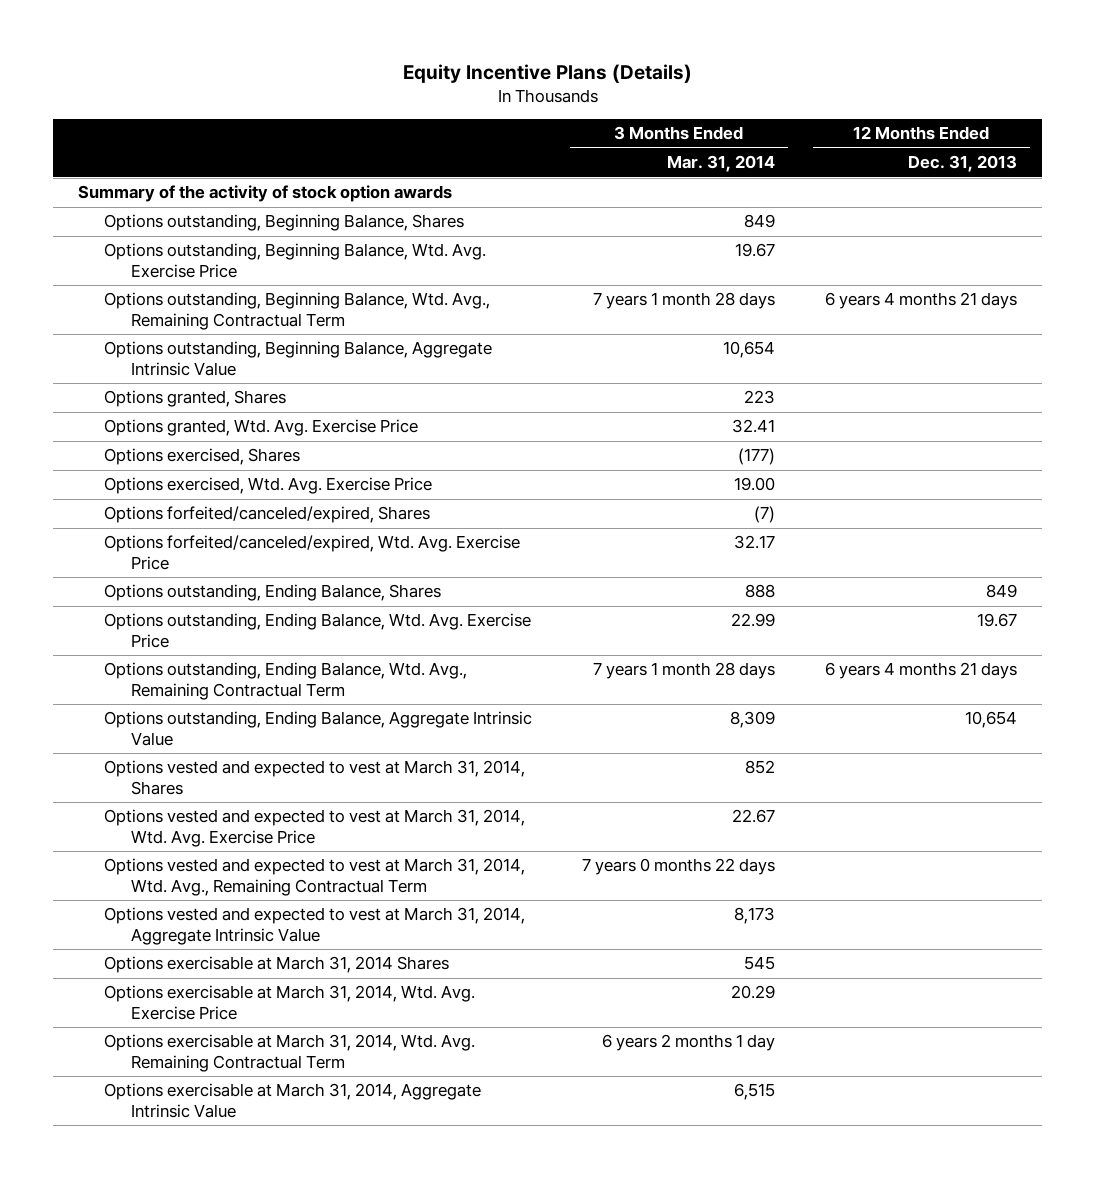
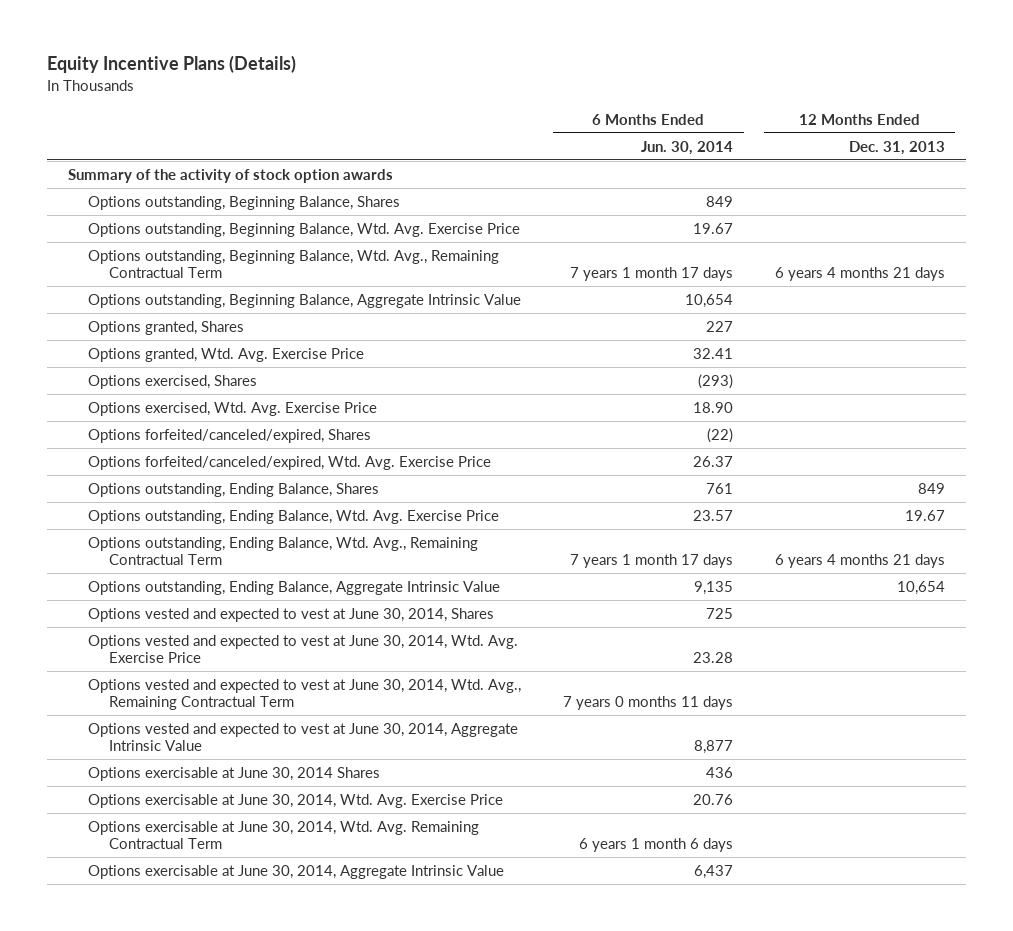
- | 3 Months Ended Mar. 31, 2014 | 12 Months Ended Dec. 31, 2013
+ | 6 Months Ended Jun. 30, 2014 | 12 Months Ended Dec. 31, 2013
- Options vested and expected to vest at March 31, 2014, Shares | 852 |
- Options vested and expected to vest at March 31, 2014, Wtd. Avg. Exercise Price | 22.67 |
- Options vested and expected to vest at March 31, 2014, Wtd. Avg., Remaining Contractual Term | 7 years 0 months 22 days |
- Options vested and expected to vest at March 31, 2014, Aggregate Intrinsic Value | 8,173 |
- Options exercisable at March 31, 2014 Shares | 545 |
- Options exercisable at March 31, 2014, Wtd. Avg. Exercise Price | 20.29 |
- Options exercisable at March 31, 2014, Wtd. Avg. Remaining Contractual Term | 6 years 2 months 1 day |
- Options exercisable at March 31, 2014, Aggregate Intrinsic Value | 6,515 |
+ Options vested and expected to vest at June 30, 2014, Shares | 725 |
+ Options vested and expected to vest at June 30, 2014, Wtd. Avg. Exercise Price | 23.28 |
+ Options vested and expected to vest at June 30, 2014, Wtd. Avg., Remaining Contractual Term | 7 years 0 months 11 days |
+ Options vested and expected to vest at June 30, 2014, Aggregate Intrinsic Value | 8,877 |
+ Options exercisable at June 30, 2014 Shares | 436 |
+ Options exercisable at June 30, 2014, Wtd. Avg. Exercise Price | 20.76 |
+ Options exercisable at June 30, 2014, Wtd. Avg. Remaining Contractual Term | 6 years 1 month 6 days |
+ Options exercisable at June 30, 2014, Aggregate Intrinsic Value | 6,437 |

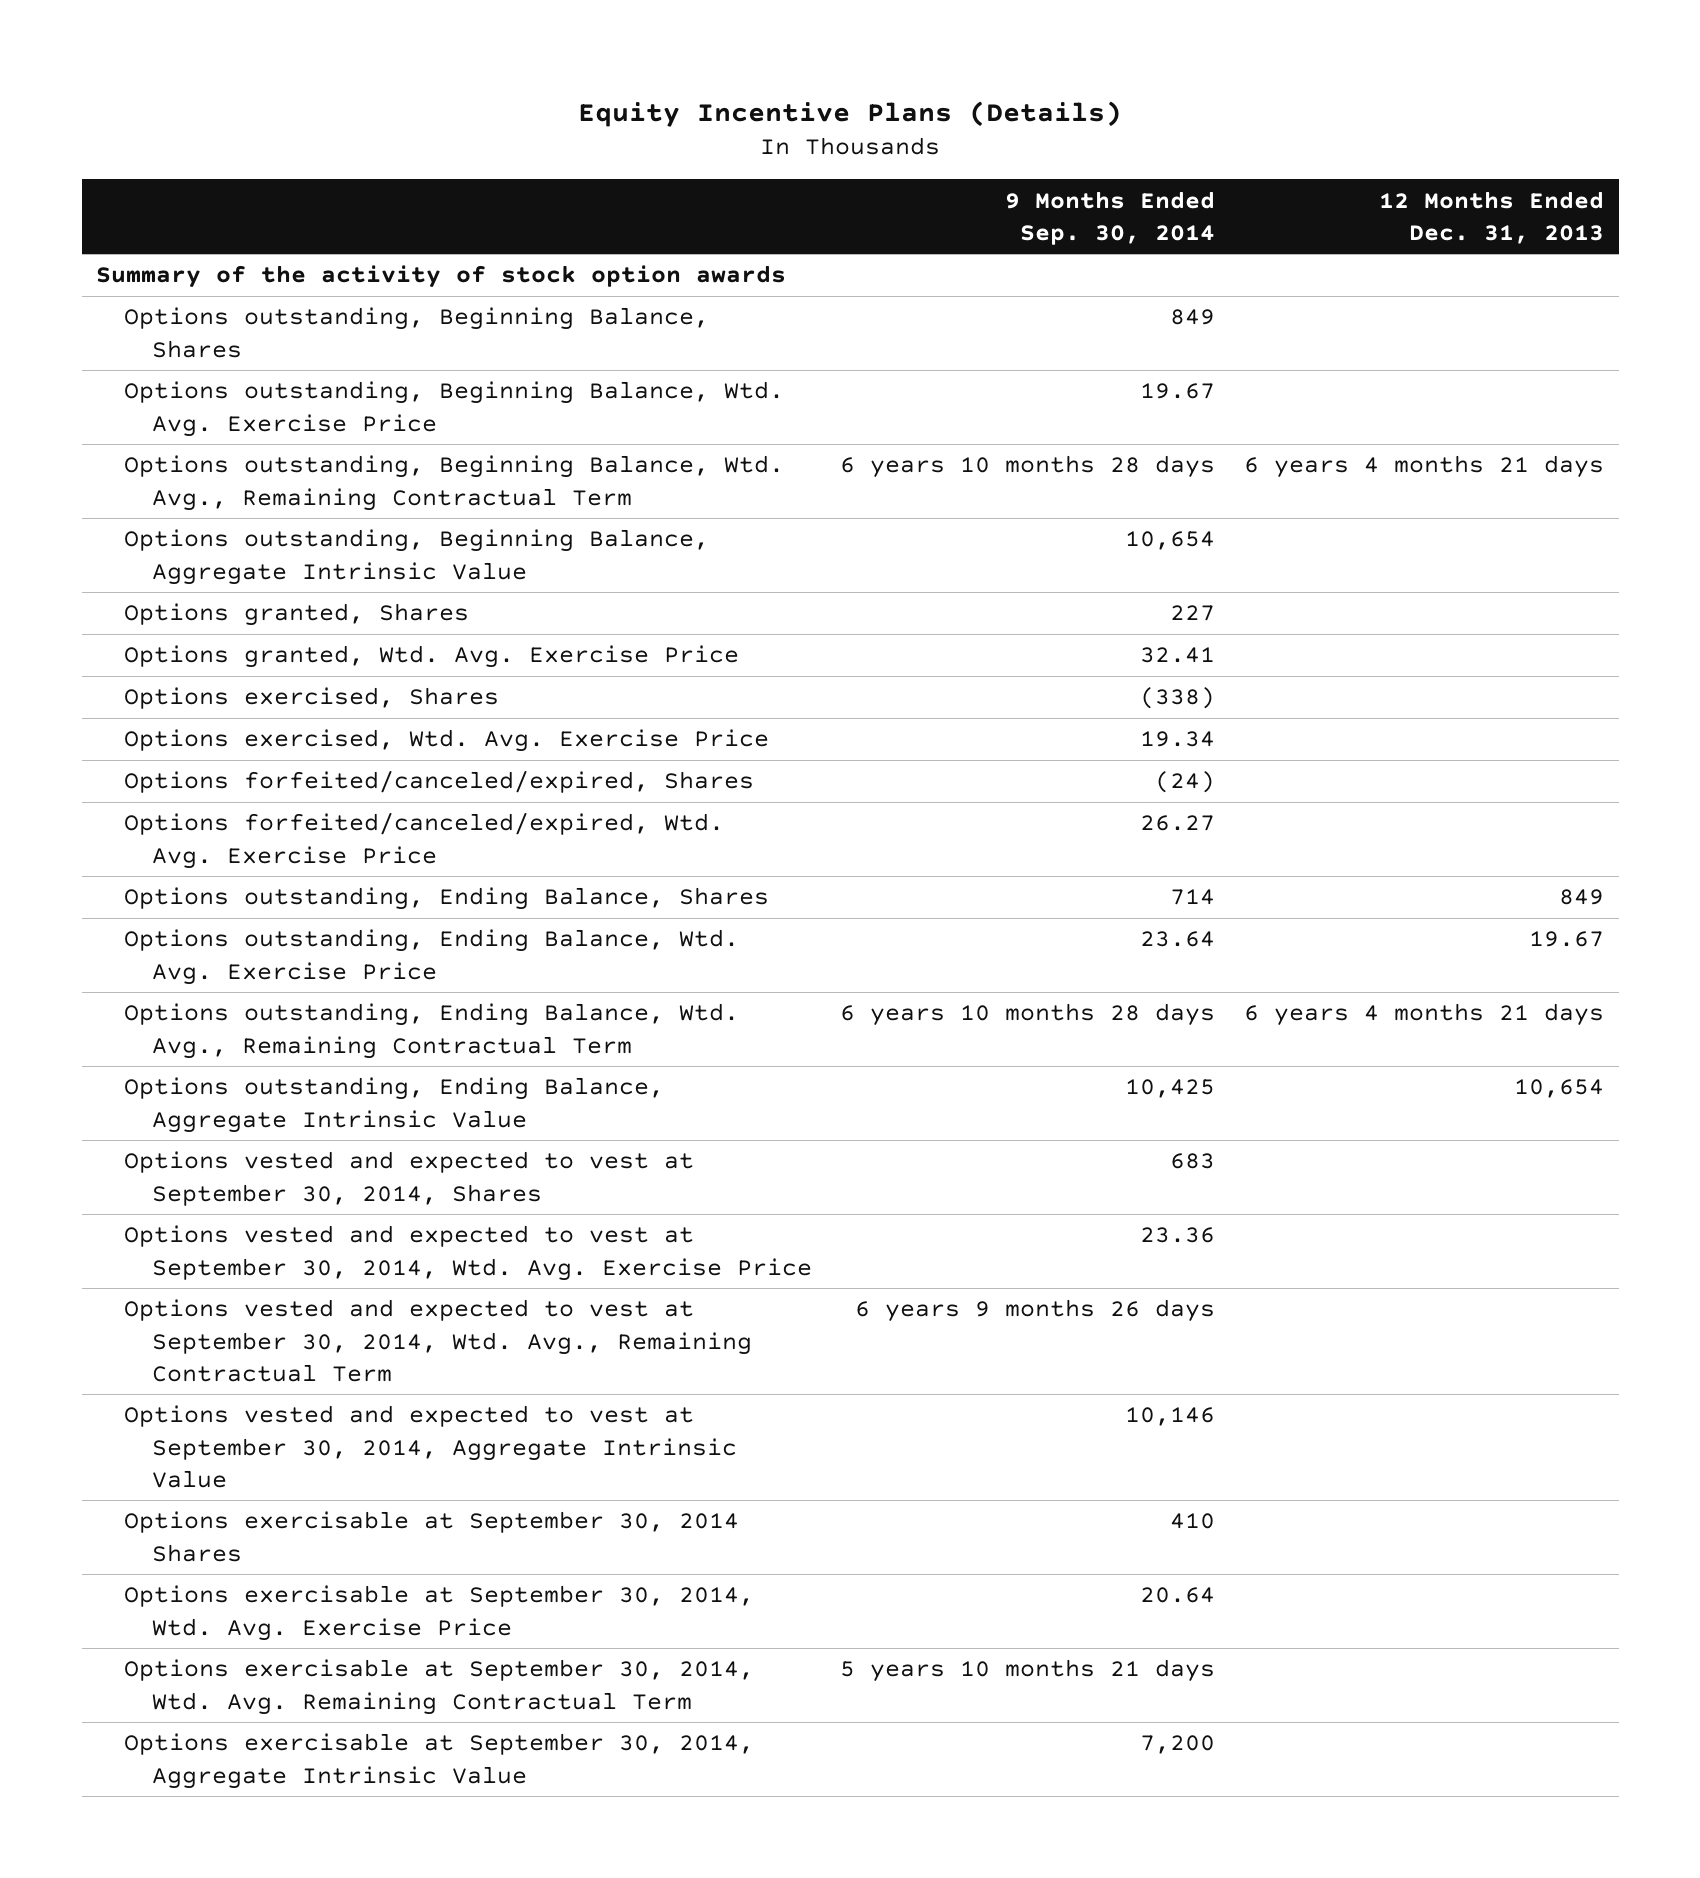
- | 6 Months Ended Jun. 30, 2014 | 12 Months Ended Dec. 31, 2013
+ | 9 Months Ended Sep. 30, 2014 | 12 Months Ended Dec. 31, 2013
- Options vested and expected to vest at June 30, 2014, Shares | 725 |
- Options vested and expected to vest at June 30, 2014, Wtd. Avg. Exercise Price | 23.28 |
- Options vested and expected to vest at June 30, 2014, Wtd. Avg., Remaining Contractual Term | 7 years 0 months 11 days |
- Options vested and expected to vest at June 30, 2014, Aggregate Intrinsic Value | 8,877 |
- Options exercisable at June 30, 2014 Shares | 436 |
- Options exercisable at June 30, 2014, Wtd. Avg. Exercise Price | 20.76 |
- Options exercisable at June 30, 2014, Wtd. Avg. Remaining Contractual Term | 6 years 1 month 6 days |
- Options exercisable at June 30, 2014, Aggregate Intrinsic Value | 6,437 |
+ Options vested and expected to vest at September 30, 2014, Shares | 683 |
+ Options vested and expected to vest at September 30, 2014, Wtd. Avg. Exercise Price | 23.36 |
+ Options vested and expected to vest at September 30, 2014, Wtd. Avg., Remaining Contractual Term | 6 years 9 months 26 days |
+ Options vested and expected to vest at September 30, 2014, Aggregate Intrinsic Value | 10,146 |
+ Options exercisable at September 30, 2014 Shares | 410 |
+ Options exercisable at September 30, 2014, Wtd. Avg. Exercise Price | 20.64 |
+ Options exercisable at September 30, 2014, Wtd. Avg. Remaining Contractual Term | 5 years 10 months 21 days |
+ Options exercisable at September 30, 2014, Aggregate Intrinsic Value | 7,200 |

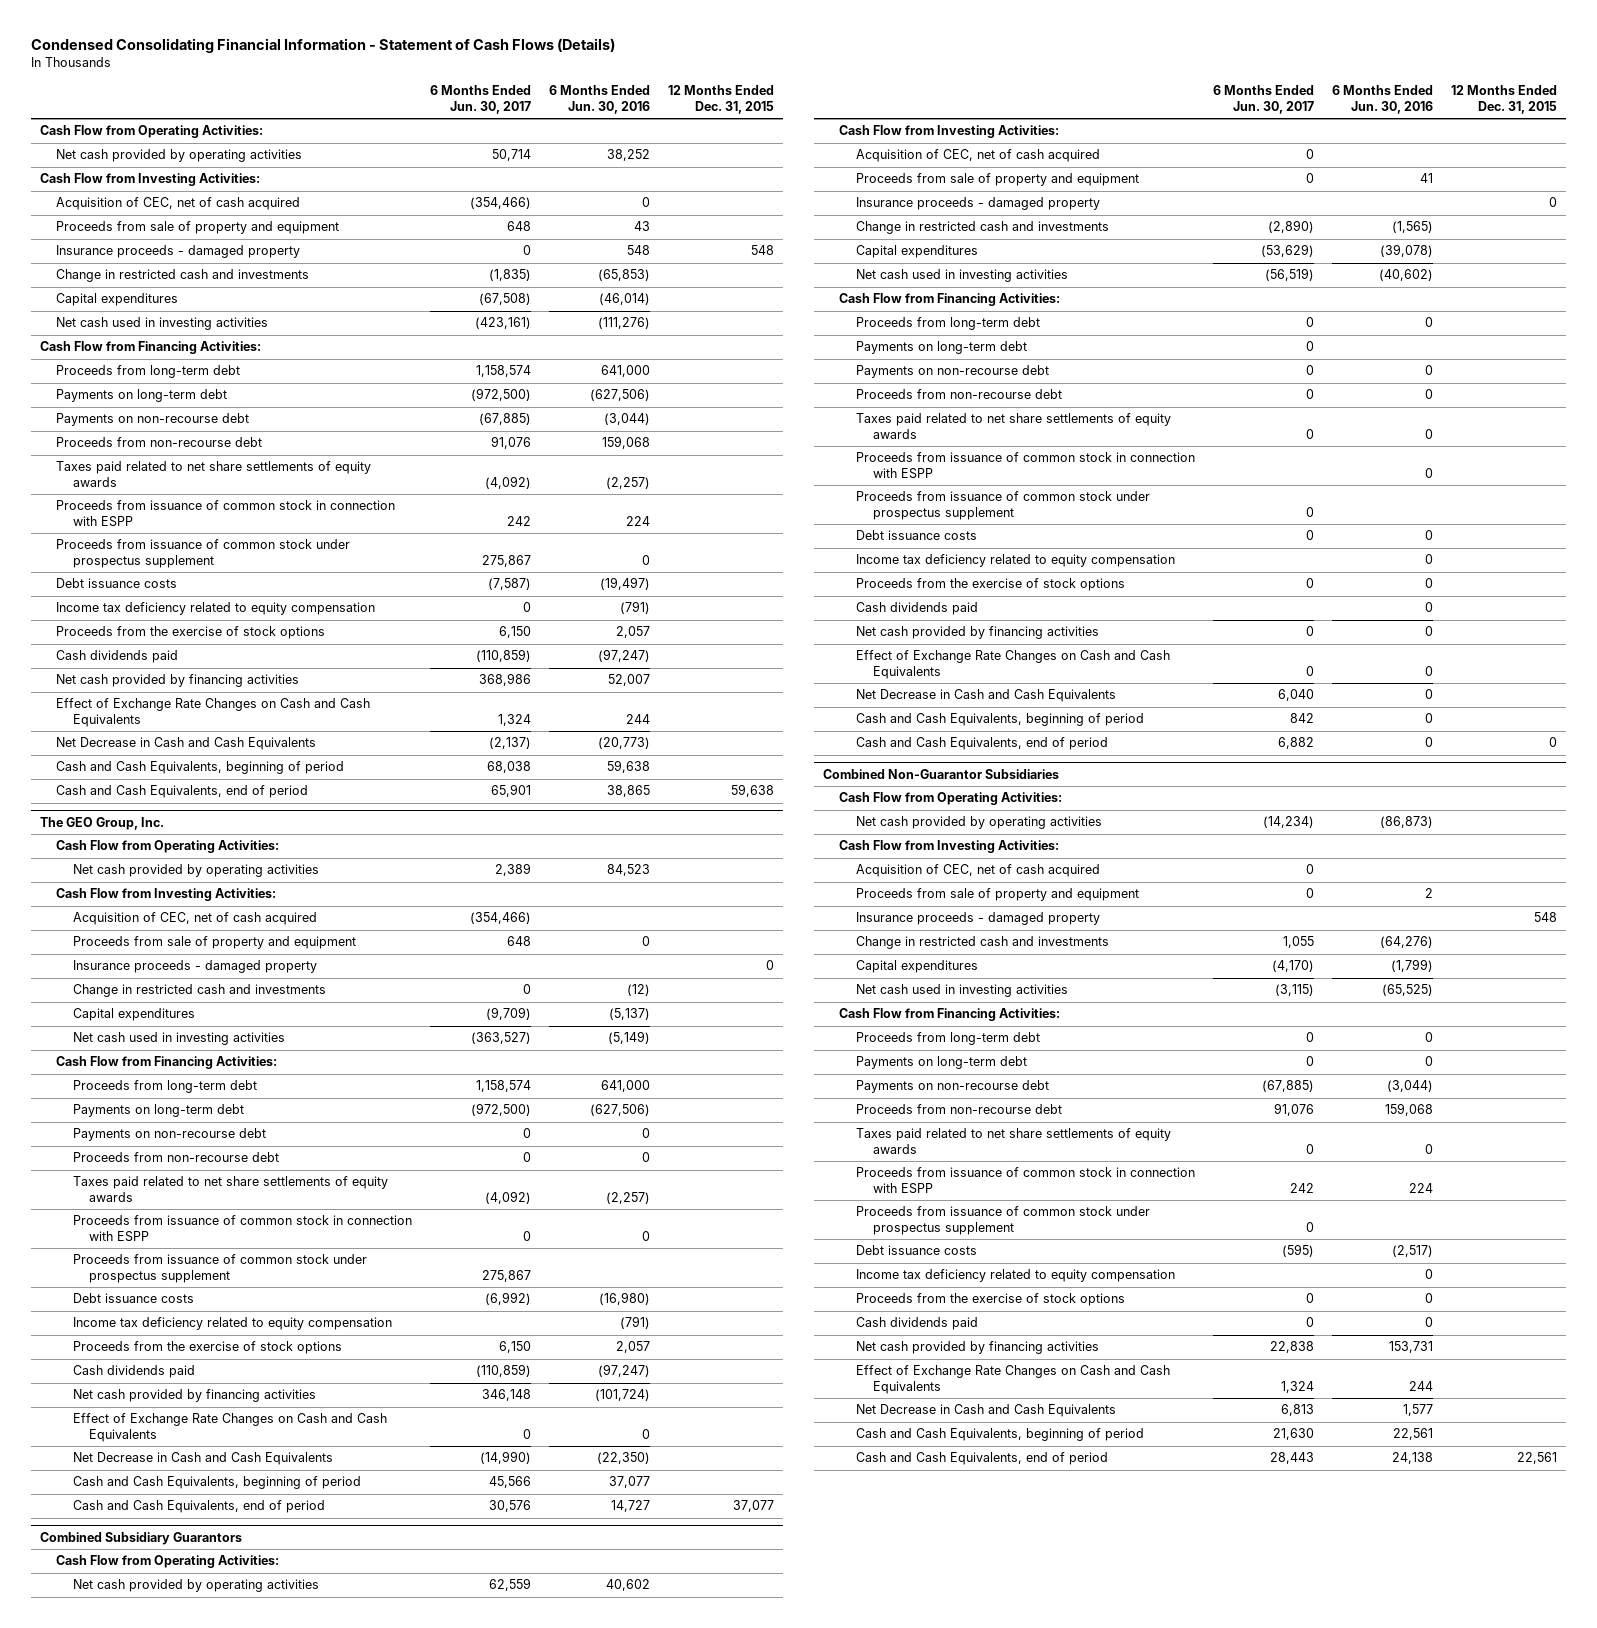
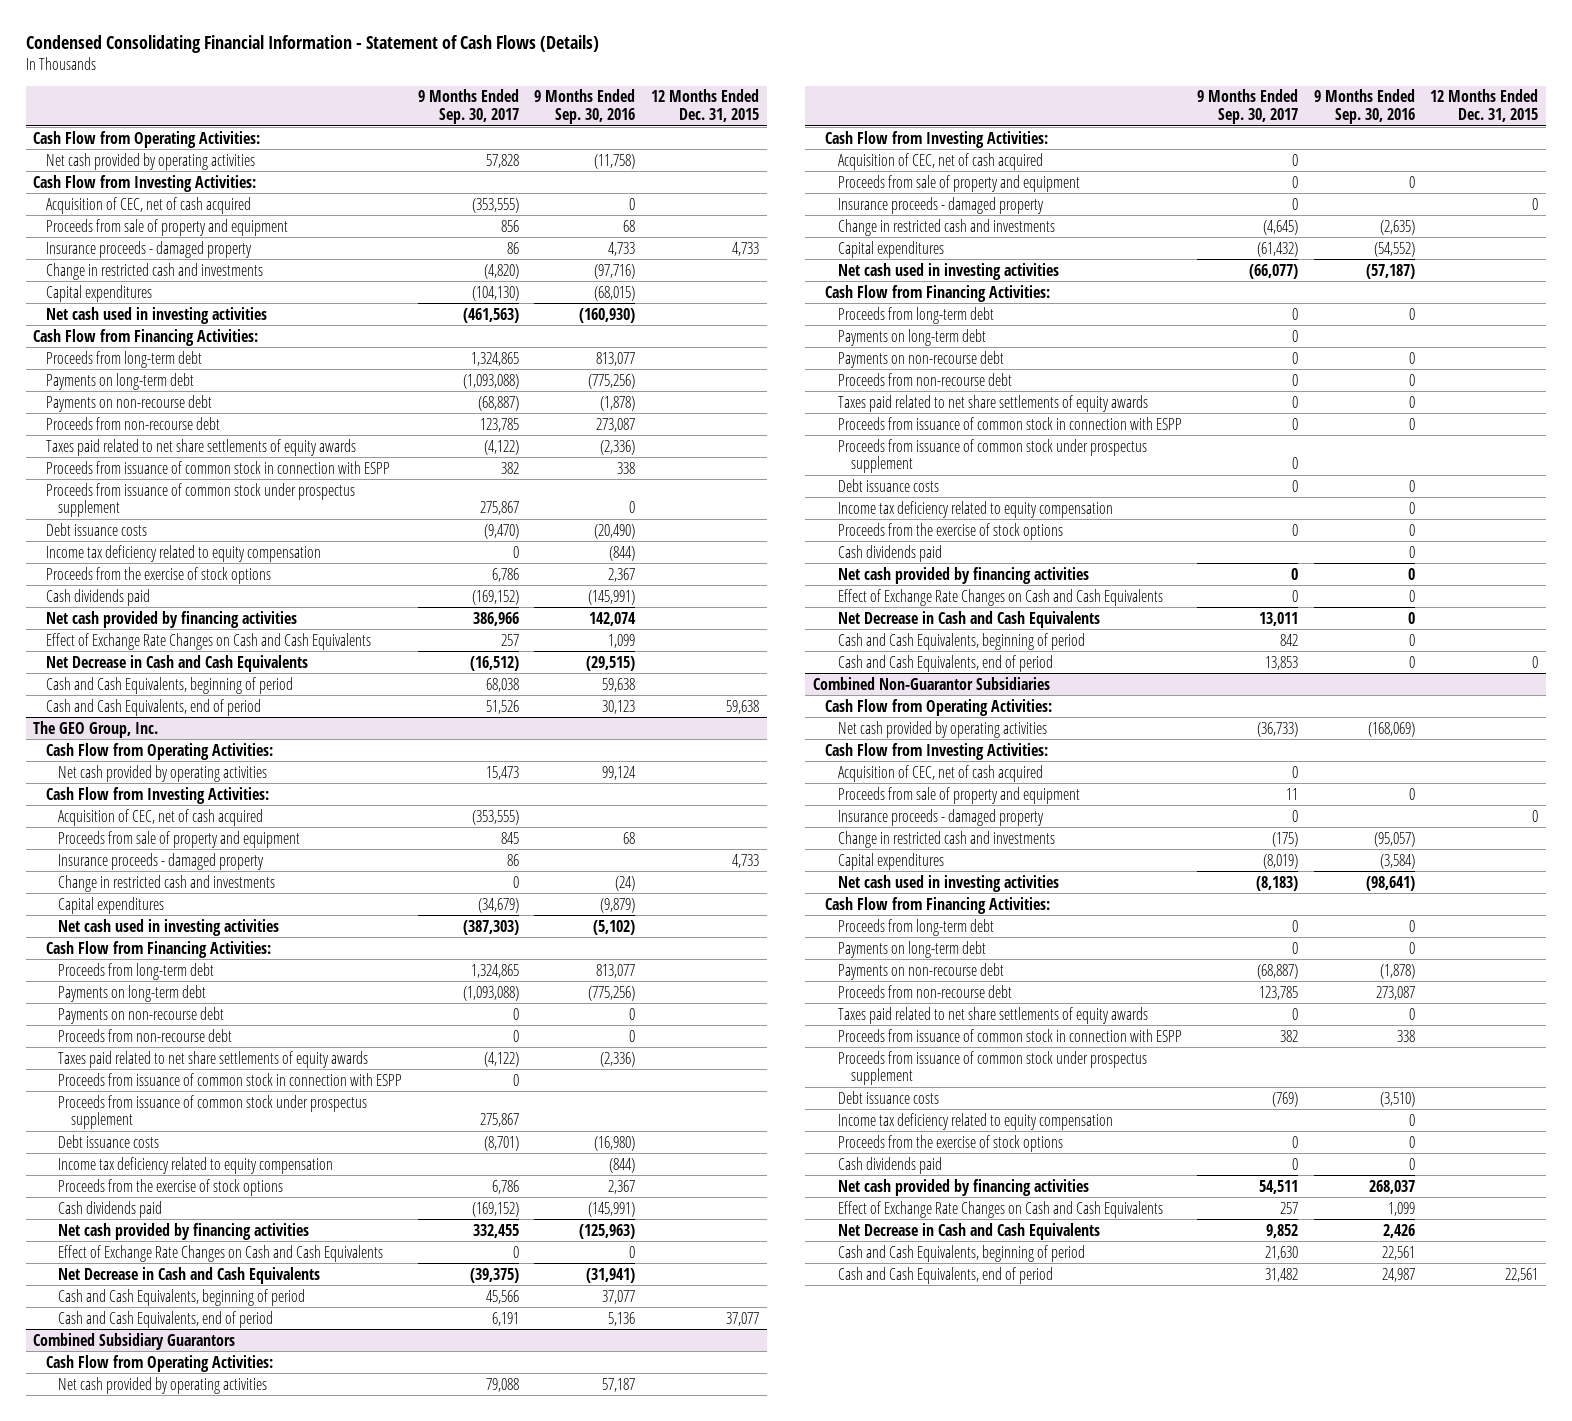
- | 6 Months Ended Jun. 30, 2017 | 6 Months Ended Jun. 30, 2016 | 12 Months Ended Dec. 31, 2015
+ | 9 Months Ended Sep. 30, 2017 | 9 Months Ended Sep. 30, 2016 | 12 Months Ended Dec. 31, 2015
- Insurance proceeds - damaged property | 0 | 548 | 548
+ Insurance proceeds - damaged property | 86 | 4,733 | 4,733
@ The GEO Group, Inc.
- Insurance proceeds - damaged property | | | 0
+ Insurance proceeds - damaged property | 86 | | 4,733
@ Combined Non-Guarantor Subsidiaries
- Insurance proceeds - damaged property | | | 548
+ Insurance proceeds - damaged property | 0 | | 0

